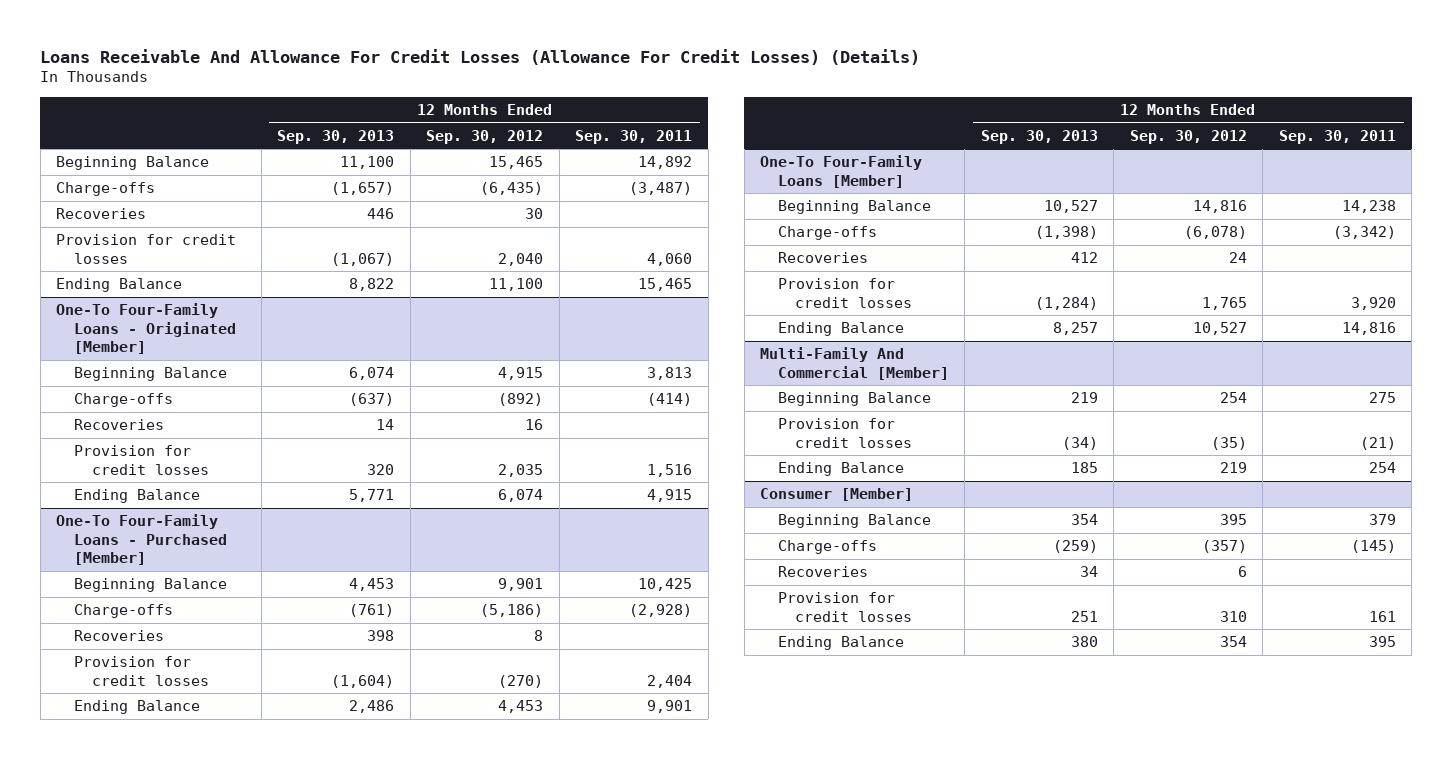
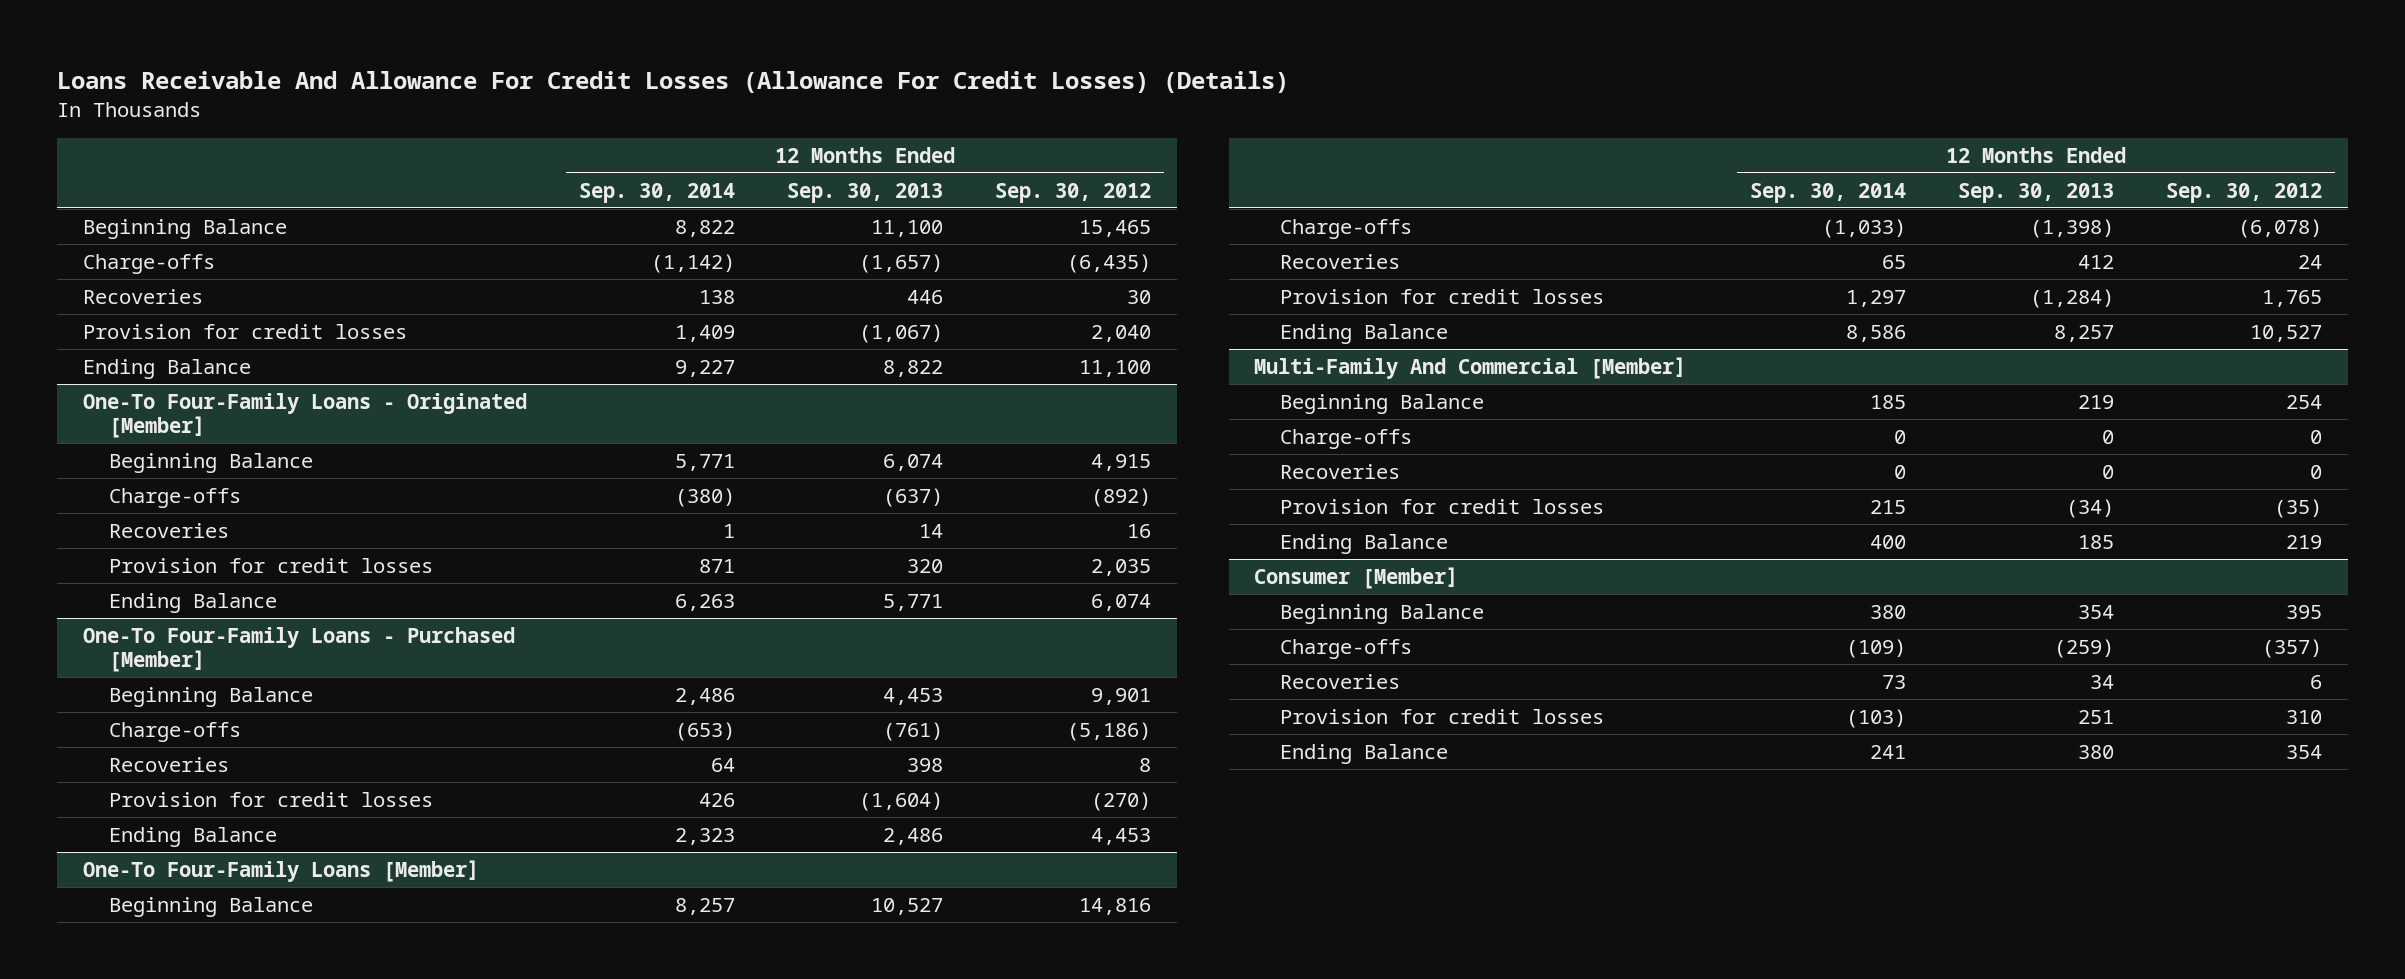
- | 12 Months Ended Sep. 30, 2013 | 12 Months Ended Sep. 30, 2012 | 12 Months Ended Sep. 30, 2011
+ | 12 Months Ended Sep. 30, 2014 | 12 Months Ended Sep. 30, 2013 | 12 Months Ended Sep. 30, 2012
@ Multi-Family And Commercial [Member]
+ Charge-offs | 0 | 0 | 0
+ Recoveries | 0 | 0 | 0

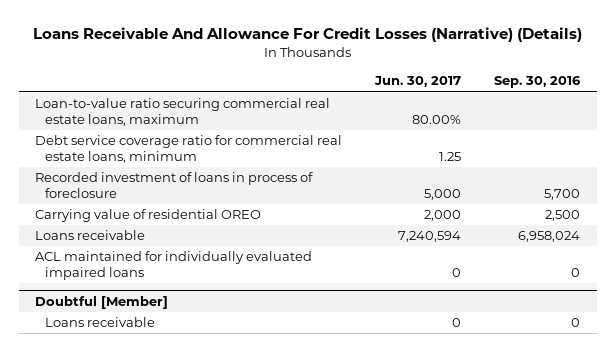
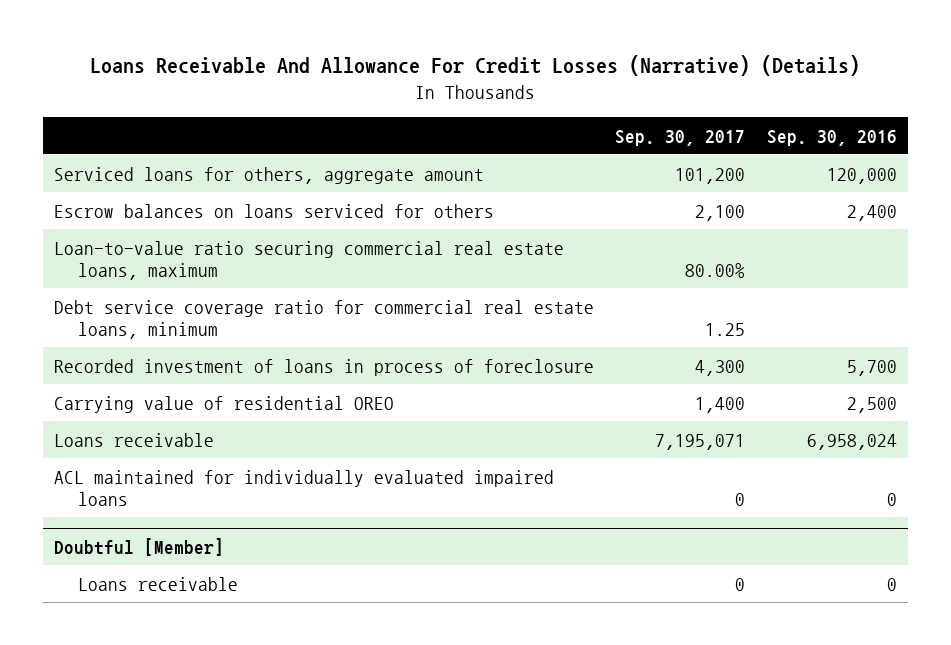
- | Jun. 30, 2017 | Sep. 30, 2016
+ | Sep. 30, 2017 | Sep. 30, 2016
+ Serviced loans for others, aggregate amount | 101,200 | 120,000
+ Escrow balances on loans serviced for others | 2,100 | 2,400

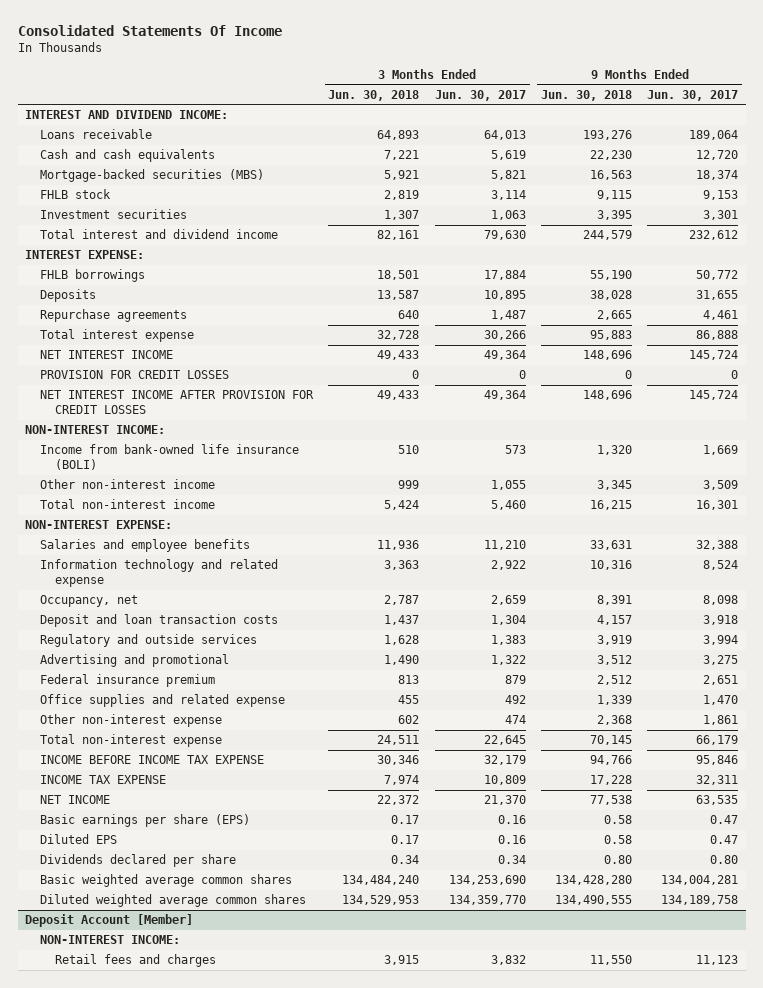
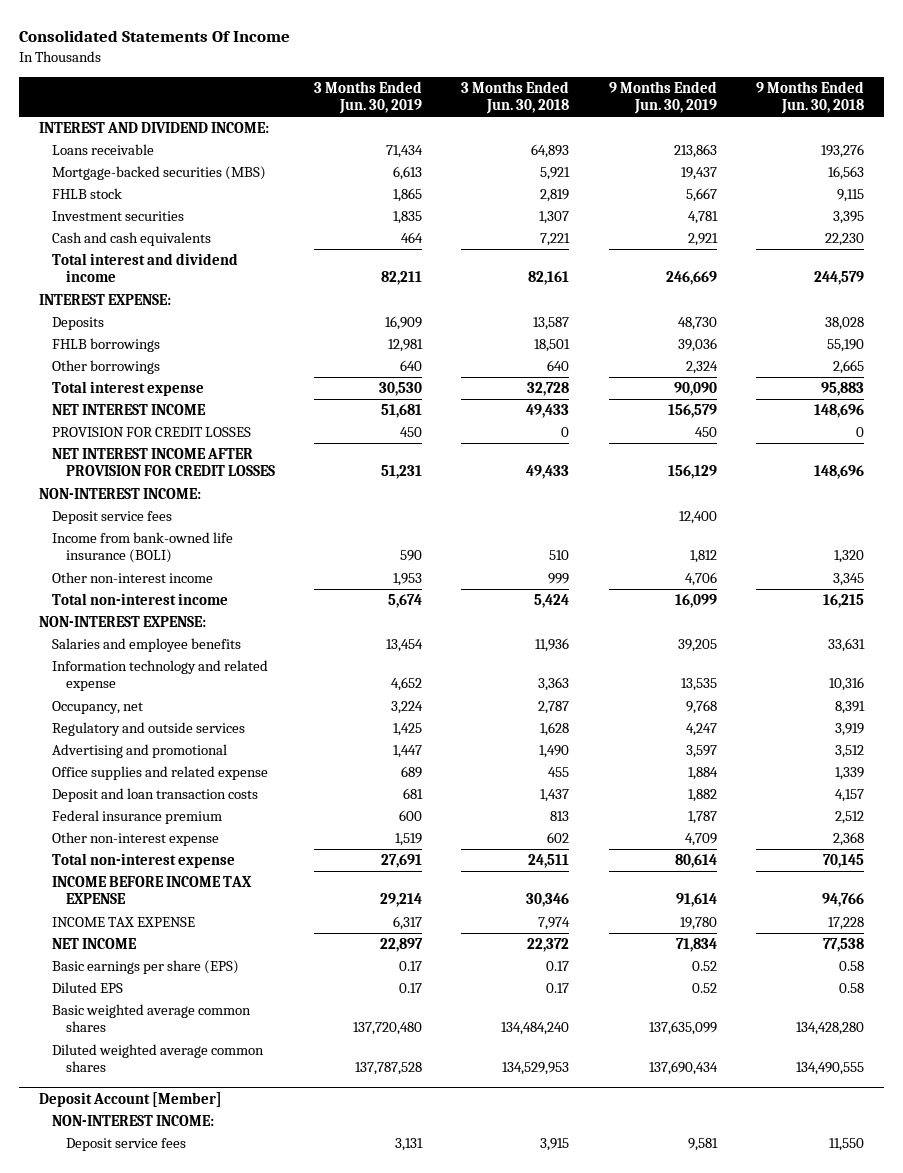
- | 3 Months Ended Jun. 30, 2018 | 3 Months Ended Jun. 30, 2017 | 9 Months Ended Jun. 30, 2018 | 9 Months Ended Jun. 30, 2017
+ | 3 Months Ended Jun. 30, 2019 | 3 Months Ended Jun. 30, 2018 | 9 Months Ended Jun. 30, 2019 | 9 Months Ended Jun. 30, 2018
moved down: Cash and cash equivalents | 464 | 7,221 | 2,921 | 22,230
- Repurchase agreements | 640 | 1,487 | 2,665 | 4,461
moved down: FHLB borrowings | 12,981 | 18,501 | 39,036 | 55,190
+ Other borrowings | 640 | 640 | 2,324 | 2,665
+ Deposit service fees | | | 12,400 |
moved down: Deposit and loan transaction costs | 681 | 1,437 | 1,882 | 4,157
moved down: Federal insurance premium | 600 | 813 | 1,787 | 2,512
- Dividends declared per share | 0.34 | 0.34 | 0.80 | 0.80
@ Deposit Account [Member]
- Retail fees and charges | 3,915 | 3,832 | 11,550 | 11,123
+ Deposit service fees | 3,131 | 3,915 | 9,581 | 11,550

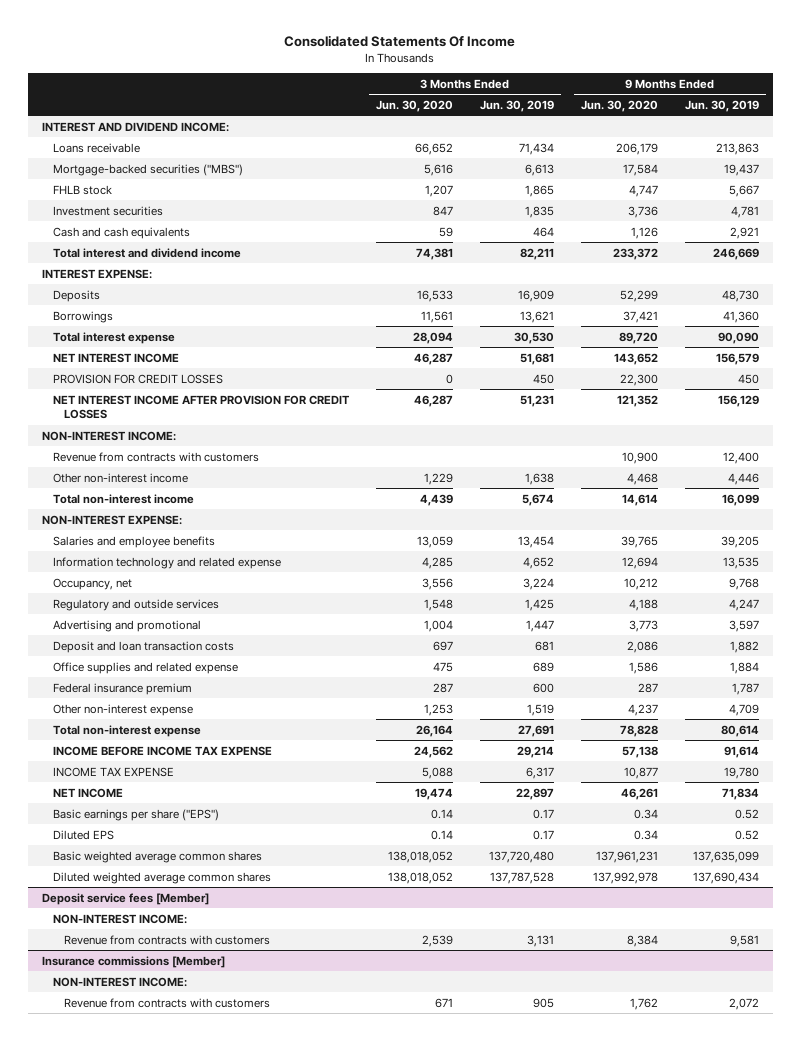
- | 3 Months Ended Jun. 30, 2019 | 3 Months Ended Jun. 30, 2018 | 9 Months Ended Jun. 30, 2019 | 9 Months Ended Jun. 30, 2018
+ | 3 Months Ended Jun. 30, 2020 | 3 Months Ended Jun. 30, 2019 | 9 Months Ended Jun. 30, 2020 | 9 Months Ended Jun. 30, 2019
- Mortgage-backed securities (MBS) | 6,613 | 5,921 | 19,437 | 16,563
+ Mortgage-backed securities ("MBS") | 5,616 | 6,613 | 17,584 | 19,437
- FHLB borrowings | 12,981 | 18,501 | 39,036 | 55,190
- Other borrowings | 640 | 640 | 2,324 | 2,665
+ Borrowings | 11,561 | 13,621 | 37,421 | 41,360
- Deposit service fees | | | 12,400 |
- Income from bank-owned life insurance (BOLI) | 590 | 510 | 1,812 | 1,320
- Other non-interest income | 1,953 | 999 | 4,706 | 3,345
+ Revenue from contracts with customers | | | 10,900 | 12,400
+ Other non-interest income | 1,229 | 1,638 | 4,468 | 4,446
moved down: Office supplies and related expense | 475 | 689 | 1,586 | 1,884
- Basic earnings per share (EPS) | 0.17 | 0.17 | 0.52 | 0.58
+ Basic earnings per share ("EPS") | 0.14 | 0.17 | 0.34 | 0.52
- Deposit Account [Member]
+ Deposit service fees [Member]
- Deposit service fees | 3,131 | 3,915 | 9,581 | 11,550
+ Revenue from contracts with customers | 2,539 | 3,131 | 8,384 | 9,581
+ Insurance commissions [Member]
+ NON-INTEREST INCOME:
+ Revenue from contracts with customers | 671 | 905 | 1,762 | 2,072

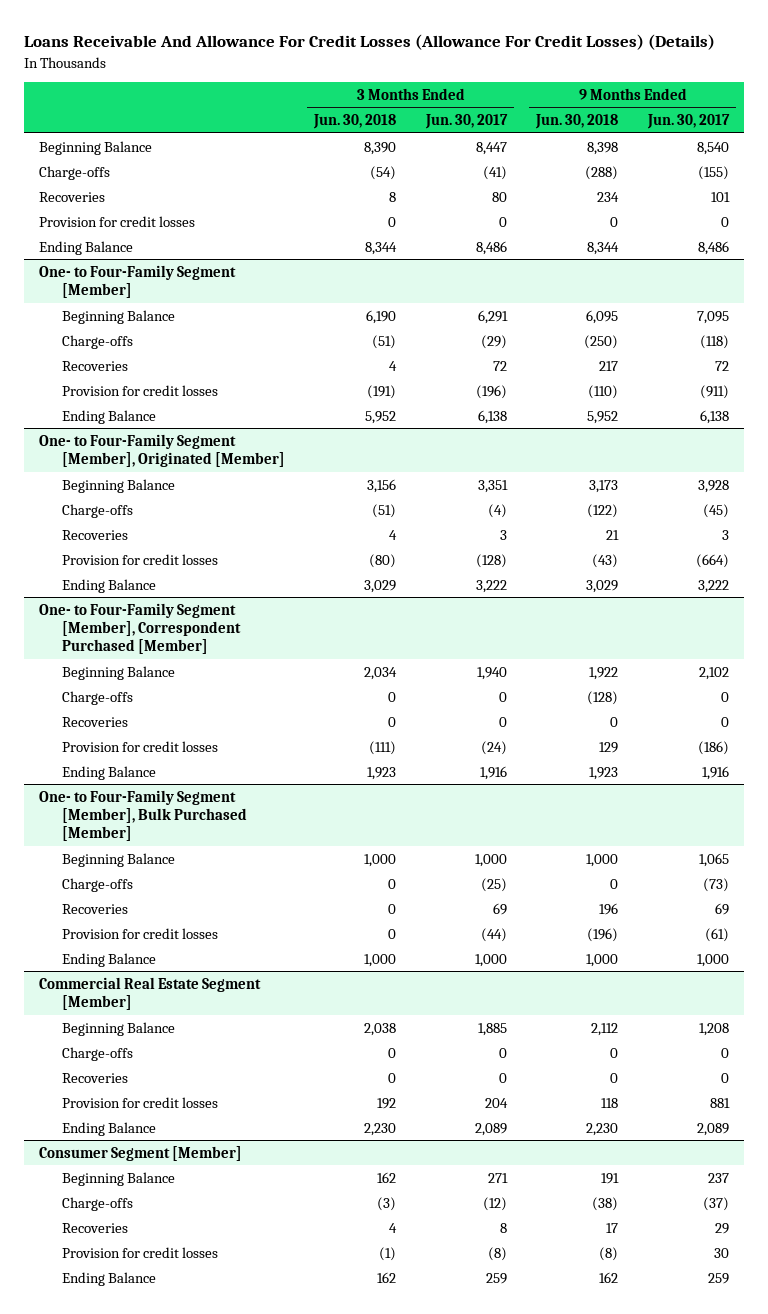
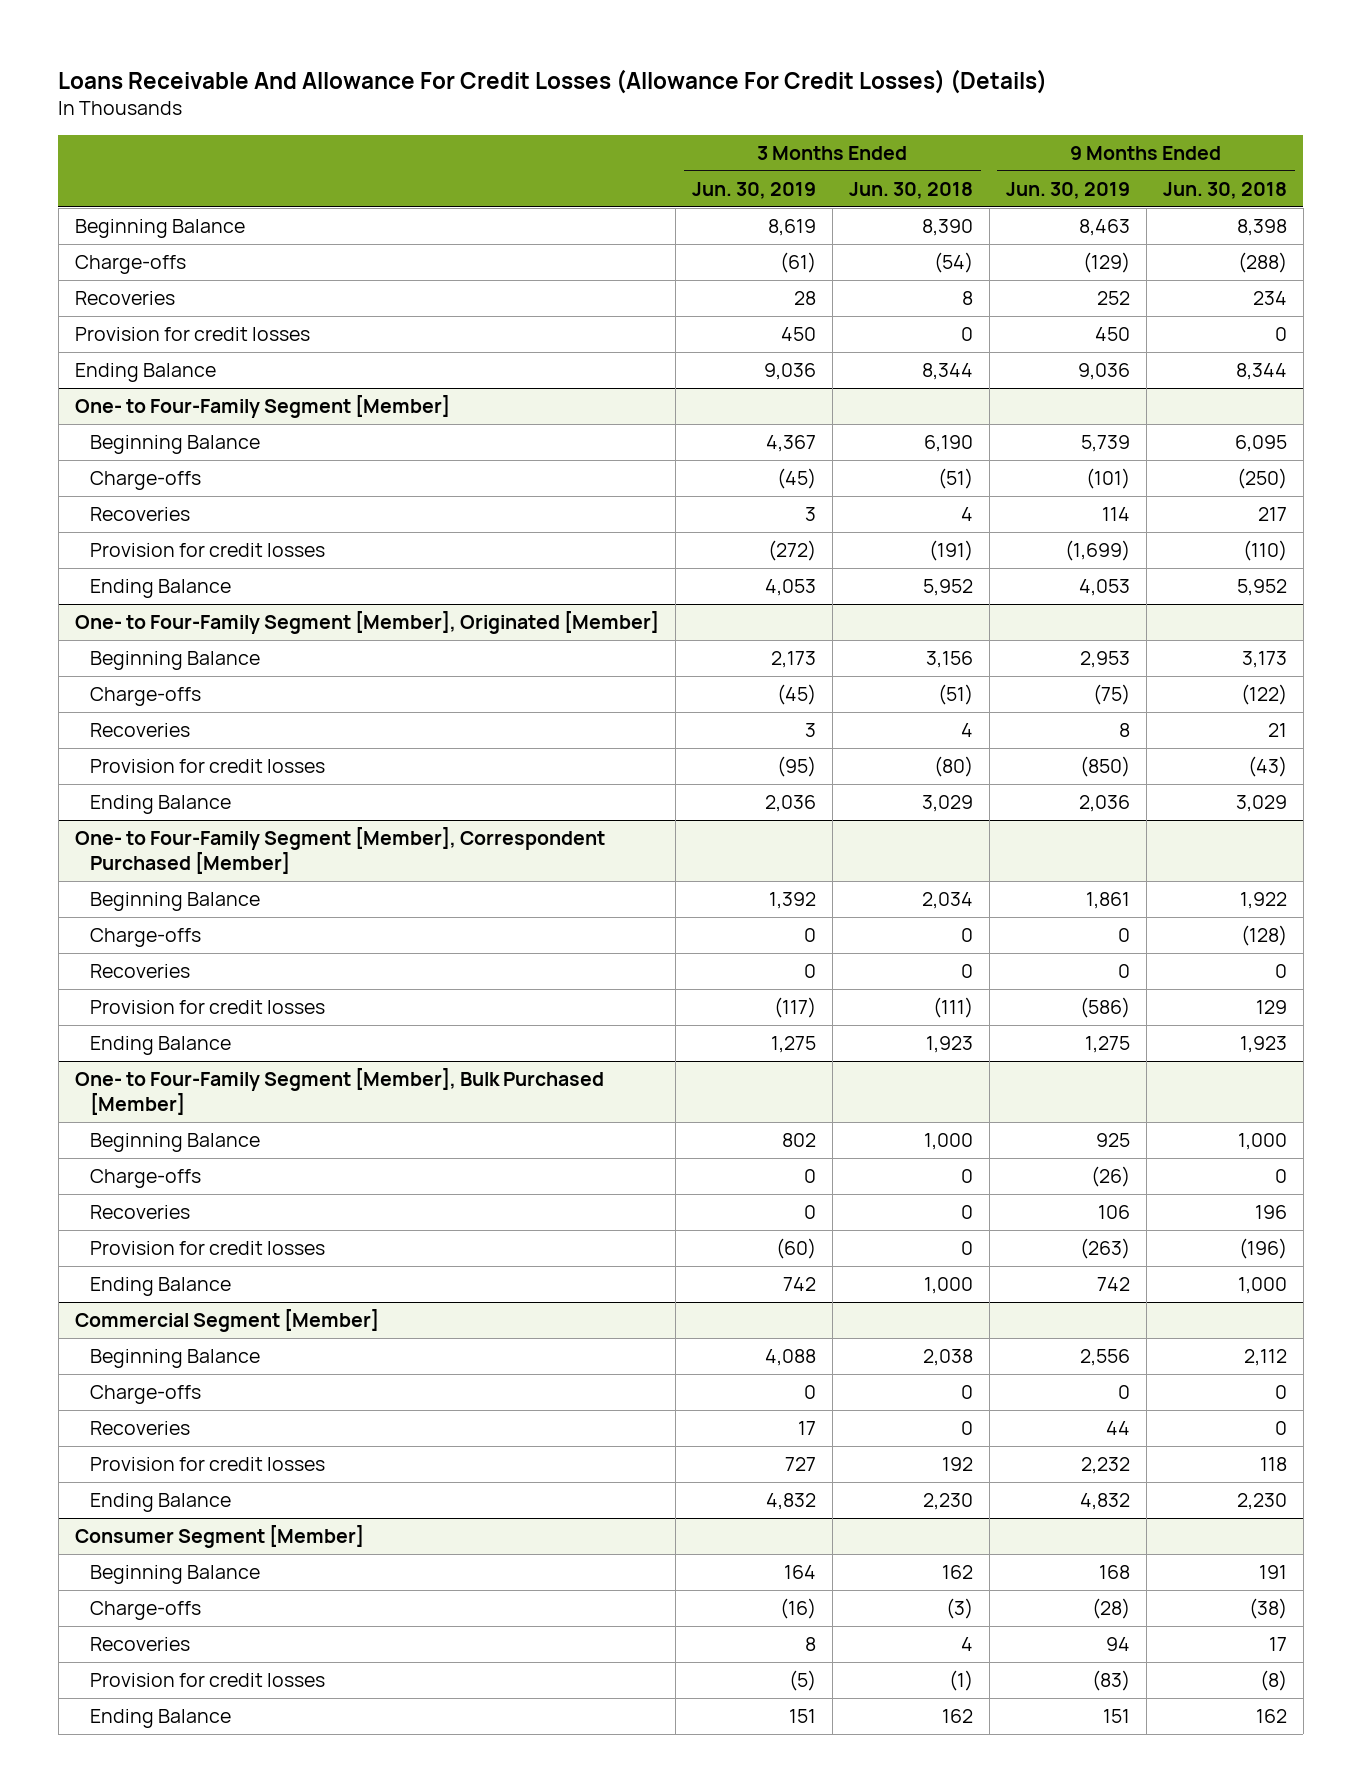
- | 3 Months Ended Jun. 30, 2018 | 3 Months Ended Jun. 30, 2017 | 9 Months Ended Jun. 30, 2018 | 9 Months Ended Jun. 30, 2017
+ | 3 Months Ended Jun. 30, 2019 | 3 Months Ended Jun. 30, 2018 | 9 Months Ended Jun. 30, 2019 | 9 Months Ended Jun. 30, 2018
- Commercial Real Estate Segment [Member]
+ Commercial Segment [Member]

